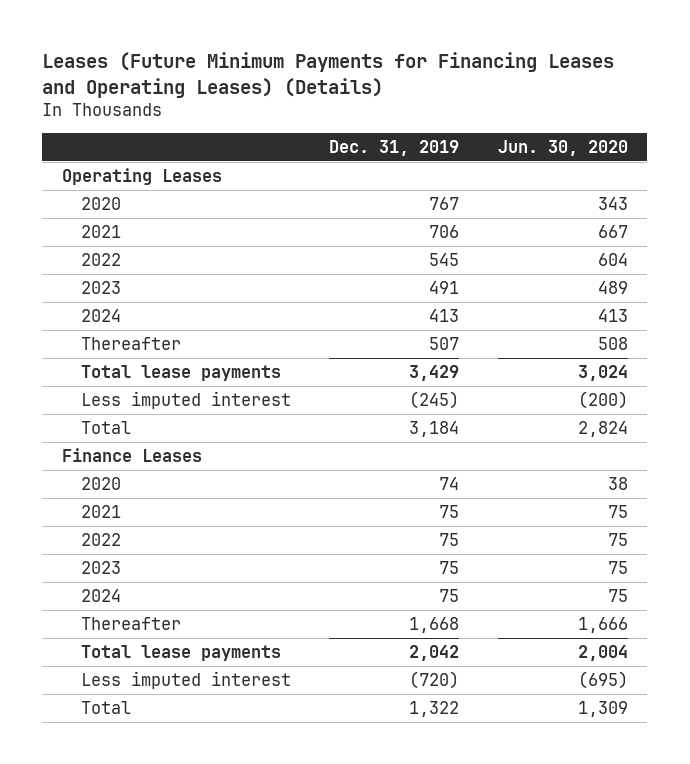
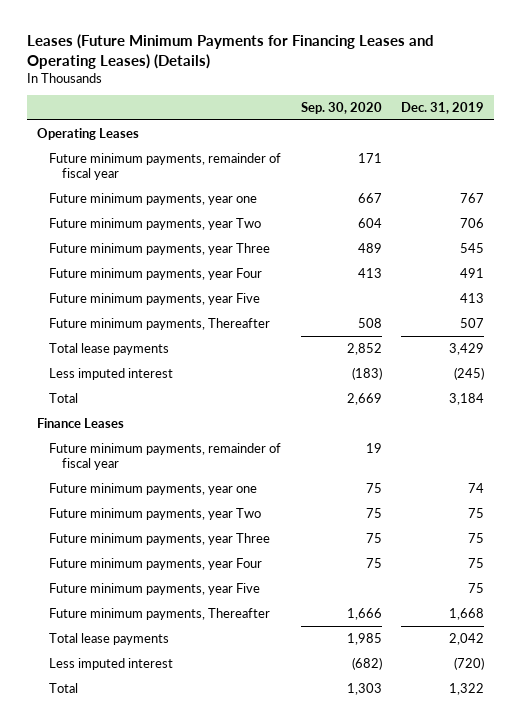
- | Dec. 31, 2019 | Jun. 30, 2020
+ | Sep. 30, 2020 | Dec. 31, 2019
- 2020 | 767 | 343
- 2021 | 706 | 667
- 2022 | 545 | 604
- 2023 | 491 | 489
- 2024 | 413 | 413
- Thereafter | 507 | 508
+ Future minimum payments, remainder of fiscal year | 171 |
+ Future minimum payments, year one | 667 | 767
+ Future minimum payments, year Two | 604 | 706
+ Future minimum payments, year Three | 489 | 545
+ Future minimum payments, year Four | 413 | 491
+ Future minimum payments, year Five | | 413
+ Future minimum payments, Thereafter | 508 | 507
- 2020 | 74 | 38
- 2021 | 75 | 75
- 2022 | 75 | 75
- 2023 | 75 | 75
- 2024 | 75 | 75
- Thereafter | 1,668 | 1,666
+ Future minimum payments, remainder of fiscal year | 19 |
+ Future minimum payments, year one | 75 | 74
+ Future minimum payments, year Two | 75 | 75
+ Future minimum payments, year Three | 75 | 75
+ Future minimum payments, year Four | 75 | 75
+ Future minimum payments, year Five | | 75
+ Future minimum payments, Thereafter | 1,666 | 1,668

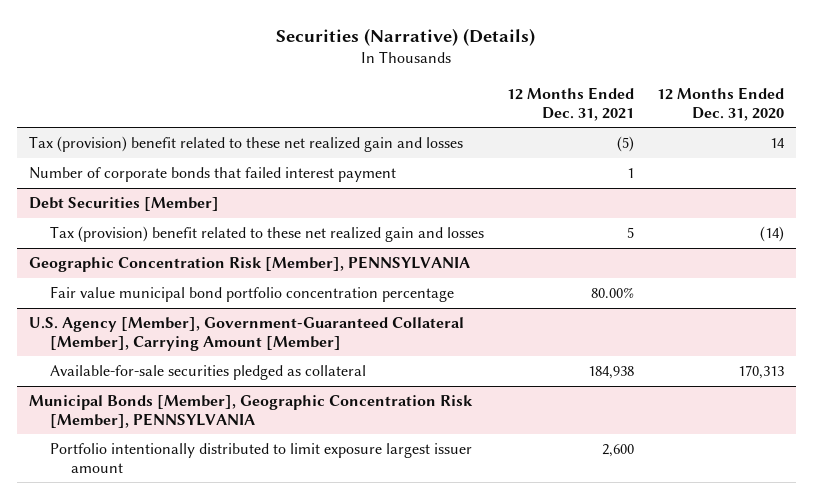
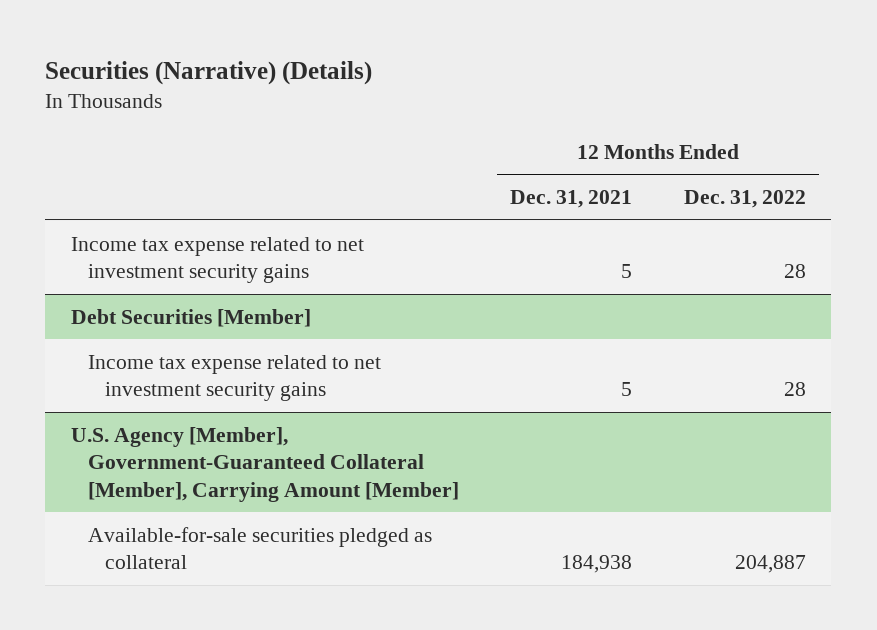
- | 12 Months Ended Dec. 31, 2021 | 12 Months Ended Dec. 31, 2020
+ | 12 Months Ended Dec. 31, 2021 | 12 Months Ended Dec. 31, 2022
- Tax (provision) benefit related to these net realized gain and losses | (5) | 14
- Number of corporate bonds that failed interest payment | 1 |
+ Income tax expense related to net investment security gains | 5 | 28
@ Debt Securities [Member]
- Tax (provision) benefit related to these net realized gain and losses | 5 | (14)
- Geographic Concentration Risk [Member], PENNSYLVANIA
- Fair value municipal bond portfolio concentration percentage | 80.00% |
@ Debt Securities [Member]
+ Income tax expense related to net investment security gains | 5 | 28
- Municipal Bonds [Member], Geographic Concentration Risk [Member], PENNSYLVANIA
- Portfolio intentionally distributed to limit exposure largest issuer amount | 2,600 |

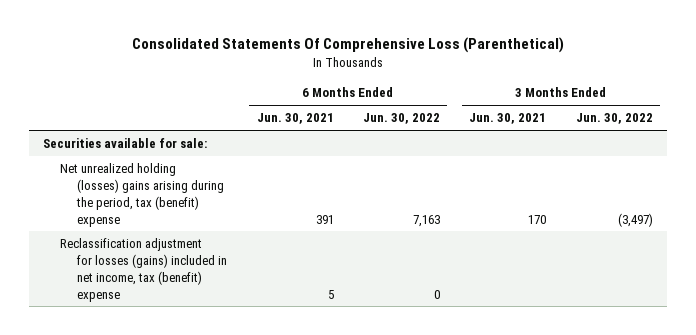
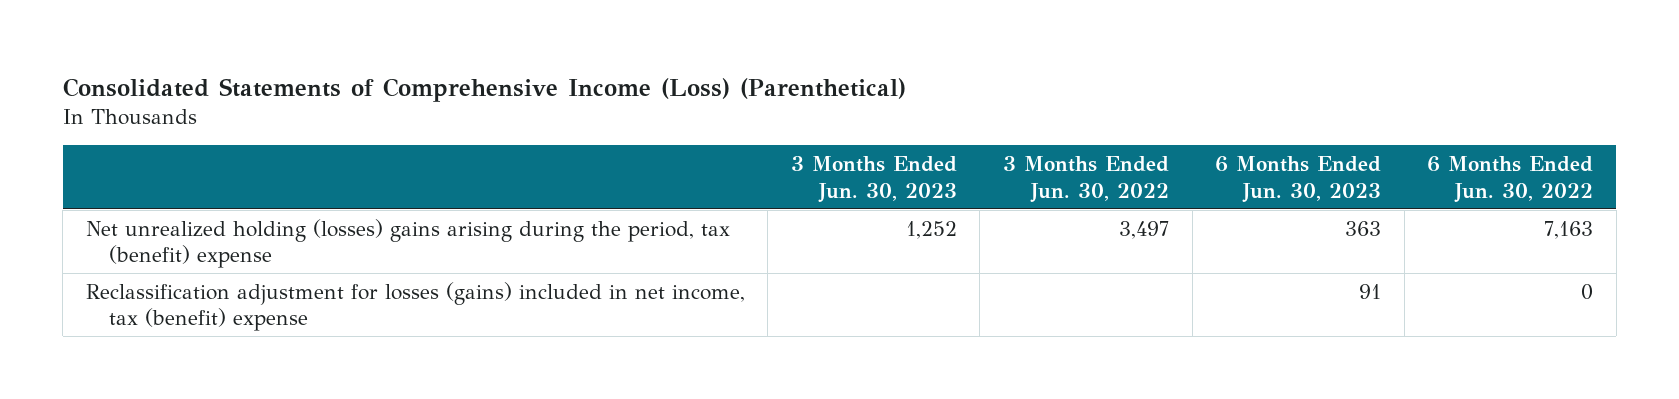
- Consolidated Statements Of Comprehensive Loss (Parenthetical)
+ Consolidated Statements of Comprehensive Income (Loss) (Parenthetical)
- | 6 Months Ended Jun. 30, 2021 | 6 Months Ended Jun. 30, 2022 | 3 Months Ended Jun. 30, 2021 | 3 Months Ended Jun. 30, 2022
+ | 3 Months Ended Jun. 30, 2023 | 3 Months Ended Jun. 30, 2022 | 6 Months Ended Jun. 30, 2023 | 6 Months Ended Jun. 30, 2022
- Securities available for sale:
- Net unrealized holding (losses) gains arising during the period, tax (benefit) expense | 391 | 7,163 | 170 | (3,497)
+ Net unrealized holding (losses) gains arising during the period, tax (benefit) expense | 1,252 | 3,497 | 363 | 7,163

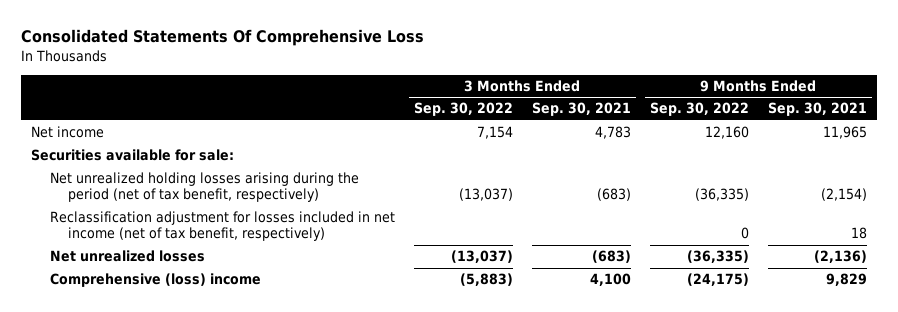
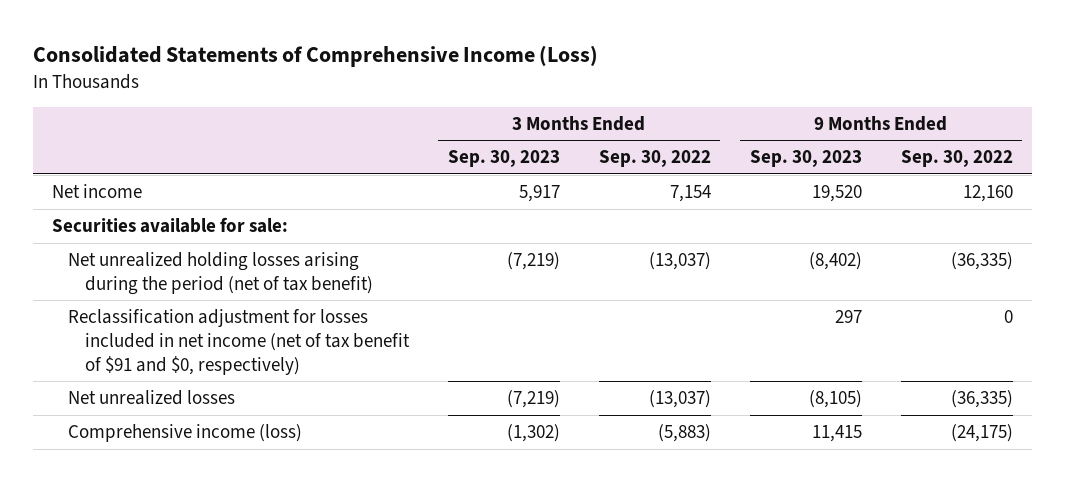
- Consolidated Statements Of Comprehensive Loss
+ Consolidated Statements of Comprehensive Income (Loss)
- | 3 Months Ended Sep. 30, 2022 | 3 Months Ended Sep. 30, 2021 | 9 Months Ended Sep. 30, 2022 | 9 Months Ended Sep. 30, 2021
+ | 3 Months Ended Sep. 30, 2023 | 3 Months Ended Sep. 30, 2022 | 9 Months Ended Sep. 30, 2023 | 9 Months Ended Sep. 30, 2022
- Net unrealized holding losses arising during the period (net of tax benefit, respectively) | (13,037) | (683) | (36,335) | (2,154)
- Reclassification adjustment for losses included in net income (net of tax benefit, respectively) | | | 0 | 18
+ Net unrealized holding losses arising during the period (net of tax benefit) | (7,219) | (13,037) | (8,402) | (36,335)
+ Reclassification adjustment for losses included in net income (net of tax benefit of $91 and $0, respectively) | | | 297 | 0
- Comprehensive (loss) income | (5,883) | 4,100 | (24,175) | 9,829
+ Comprehensive income (loss) | (1,302) | (5,883) | 11,415 | (24,175)

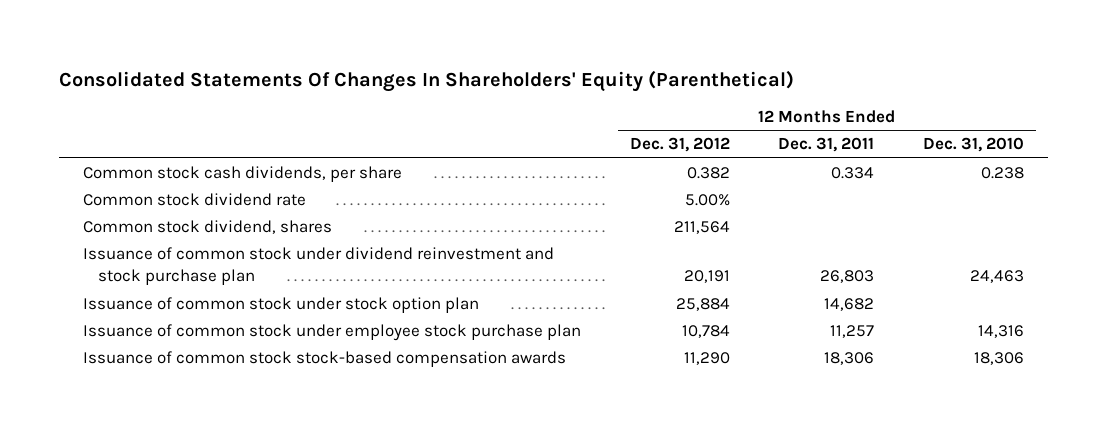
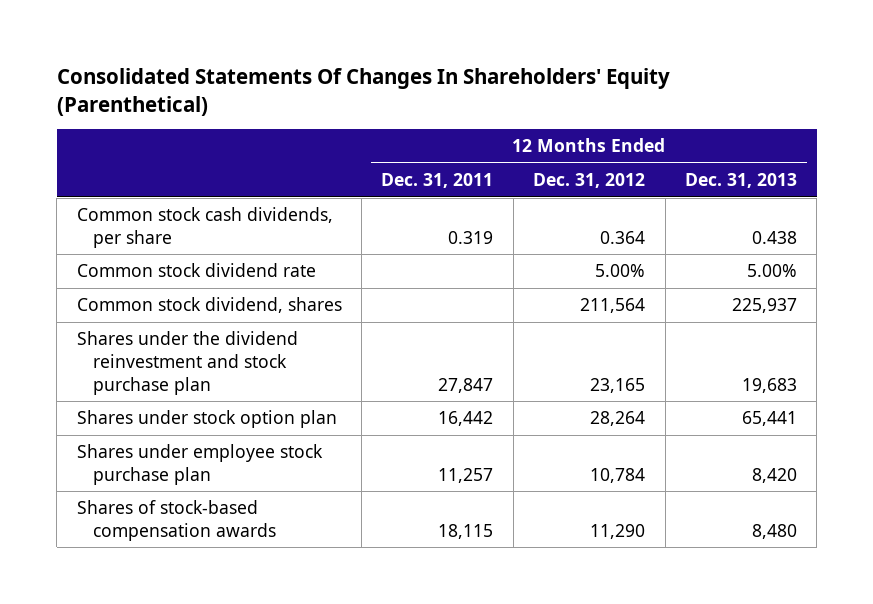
- | 12 Months Ended Dec. 31, 2012 | 12 Months Ended Dec. 31, 2011 | 12 Months Ended Dec. 31, 2010
+ | 12 Months Ended Dec. 31, 2011 | 12 Months Ended Dec. 31, 2012 | 12 Months Ended Dec. 31, 2013
- Common stock cash dividends, per share | 0.382 | 0.334 | 0.238
+ Common stock cash dividends, per share | 0.319 | 0.364 | 0.438
- Issuance of common stock under dividend reinvestment and stock purchase plan | 20,191 | 26,803 | 24,463
- Issuance of common stock under stock option plan | 25,884 | 14,682 |
- Issuance of common stock under employee stock purchase plan | 10,784 | 11,257 | 14,316
- Issuance of common stock stock-based compensation awards | 11,290 | 18,306 | 18,306
+ Shares under the dividend reinvestment and stock purchase plan | 27,847 | 23,165 | 19,683
+ Shares under stock option plan | 16,442 | 28,264 | 65,441
+ Shares under employee stock purchase plan | 11,257 | 10,784 | 8,420
+ Shares of stock-based compensation awards | 18,115 | 11,290 | 8,480

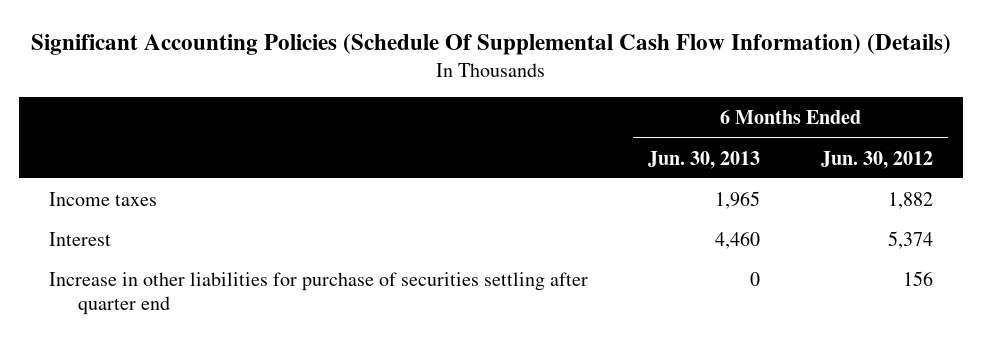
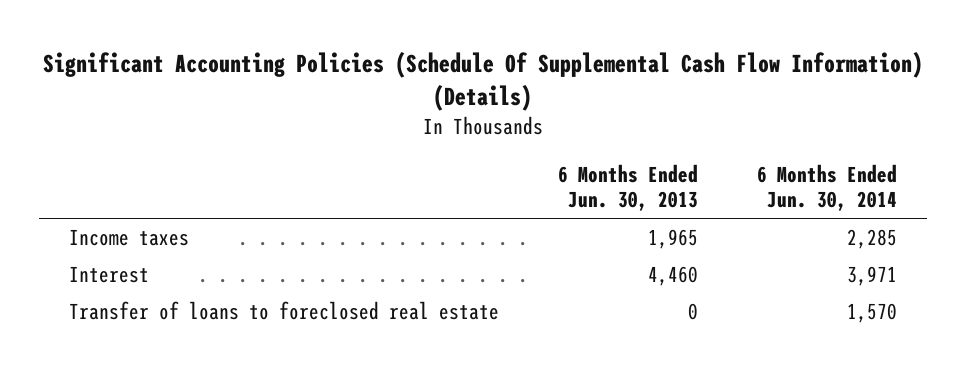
- | 6 Months Ended Jun. 30, 2013 | 6 Months Ended Jun. 30, 2012
+ | 6 Months Ended Jun. 30, 2013 | 6 Months Ended Jun. 30, 2014
- Increase in other liabilities for purchase of securities settling after quarter end | 0 | 156
+ Transfer of loans to foreclosed real estate | 0 | 1,570

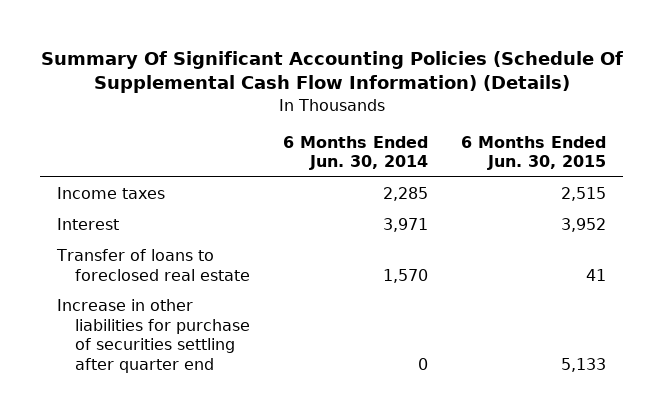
- Significant Accounting Policies (Schedule Of Supplemental Cash Flow Information) (Details)
+ Summary Of Significant Accounting Policies (Schedule Of Supplemental Cash Flow Information) (Details)
- | 6 Months Ended Jun. 30, 2013 | 6 Months Ended Jun. 30, 2014
+ | 6 Months Ended Jun. 30, 2014 | 6 Months Ended Jun. 30, 2015
+ Increase in other liabilities for purchase of securities settling after quarter end | 0 | 5,133

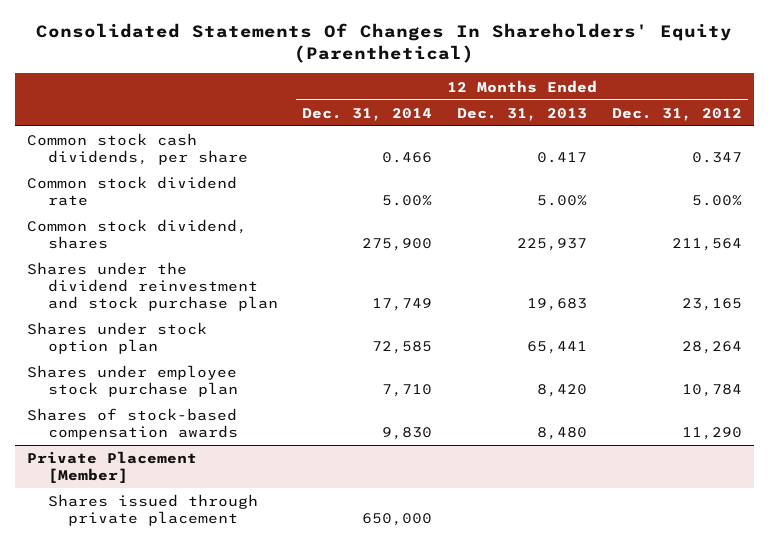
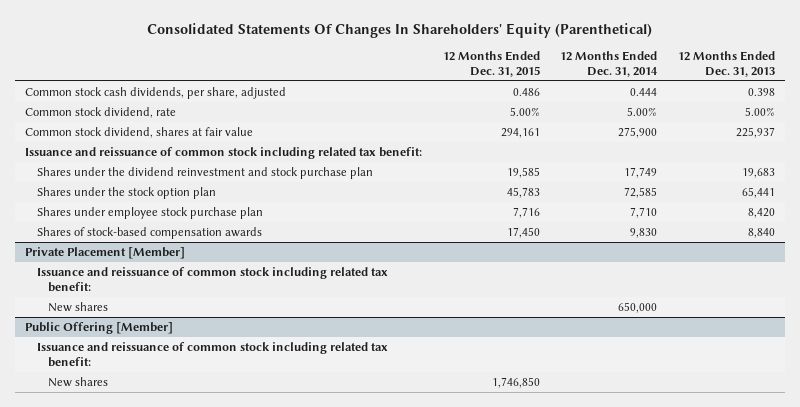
- | 12 Months Ended Dec. 31, 2014 | 12 Months Ended Dec. 31, 2013 | 12 Months Ended Dec. 31, 2012
+ | 12 Months Ended Dec. 31, 2015 | 12 Months Ended Dec. 31, 2014 | 12 Months Ended Dec. 31, 2013
- Common stock cash dividends, per share | 0.466 | 0.417 | 0.347
- Common stock dividend rate | 5.00% | 5.00% | 5.00%
- Common stock dividend, shares | 275,900 | 225,937 | 211,564
+ Common stock cash dividends, per share, adjusted | 0.486 | 0.444 | 0.398
+ Common stock dividend, rate | 5.00% | 5.00% | 5.00%
+ Common stock dividend, shares at fair value | 294,161 | 275,900 | 225,937
+ Issuance and reissuance of common stock including related tax benefit:
- Shares under stock option plan | 72,585 | 65,441 | 28,264
+ Shares under the stock option plan | 45,783 | 72,585 | 65,441
- Shares of stock-based compensation awards | 9,830 | 8,480 | 11,290
+ Shares of stock-based compensation awards | 17,450 | 9,830 | 8,840
@ Private Placement [Member]
- Shares issued through private placement | 650,000 | |
+ Issuance and reissuance of common stock including related tax benefit:
+ New shares | | 650,000 |
+ Public Offering [Member]
+ Issuance and reissuance of common stock including related tax benefit:
+ New shares | 1,746,850 | |

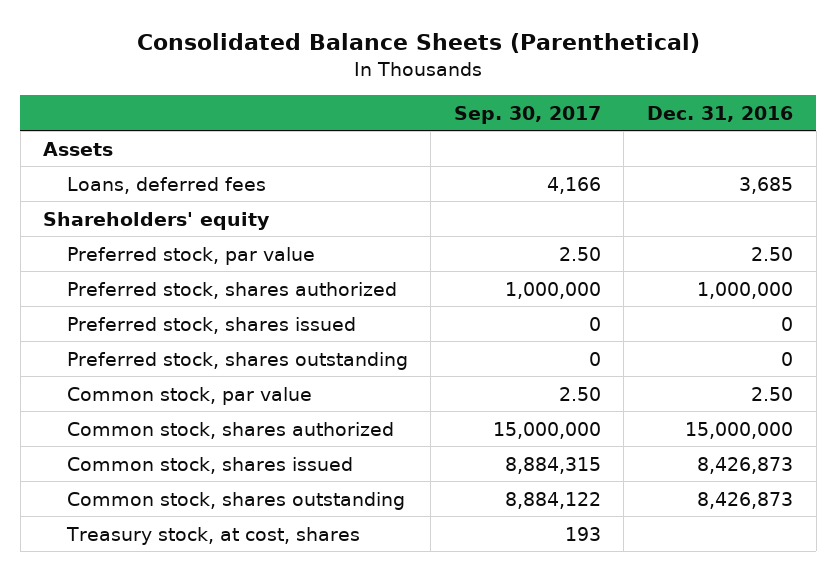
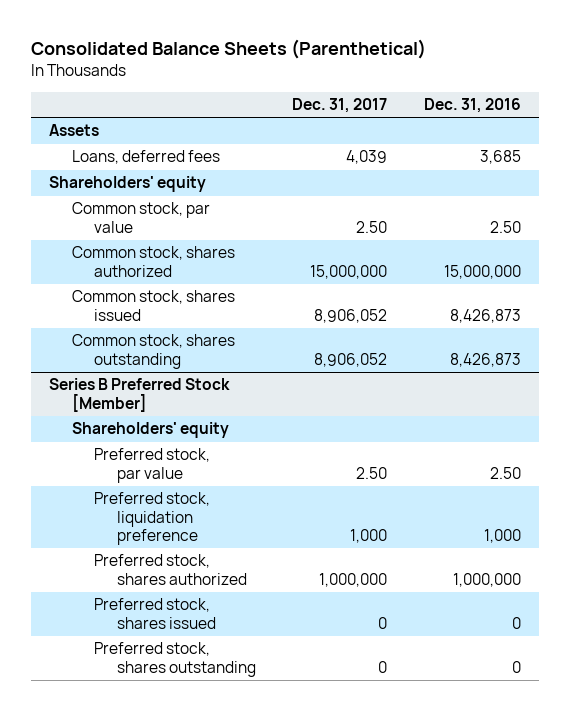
- | Sep. 30, 2017 | Dec. 31, 2016
+ | Dec. 31, 2017 | Dec. 31, 2016
- Preferred stock, par value | 2.50 | 2.50
- Preferred stock, shares authorized | 1,000,000 | 1,000,000
- Preferred stock, shares issued | 0 | 0
- Preferred stock, shares outstanding | 0 | 0
- Treasury stock, at cost, shares | 193 |
+ Series B Preferred Stock [Member]
+ Shareholders' equity
+ Preferred stock, par value | 2.50 | 2.50
+ Preferred stock, liquidation preference | 1,000 | 1,000
+ Preferred stock, shares authorized | 1,000,000 | 1,000,000
+ Preferred stock, shares issued | 0 | 0
+ Preferred stock, shares outstanding | 0 | 0

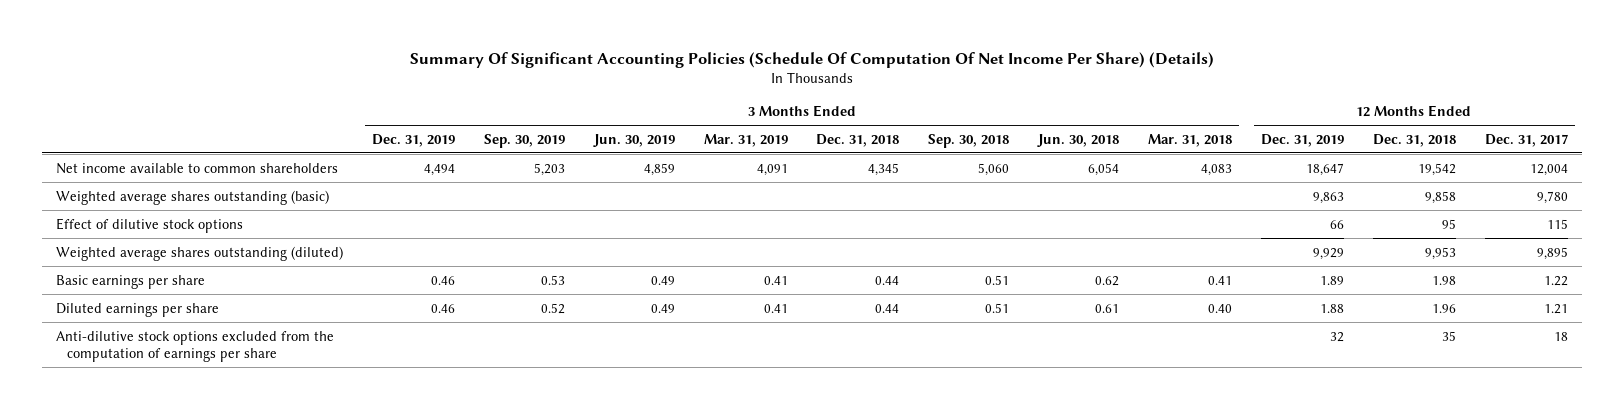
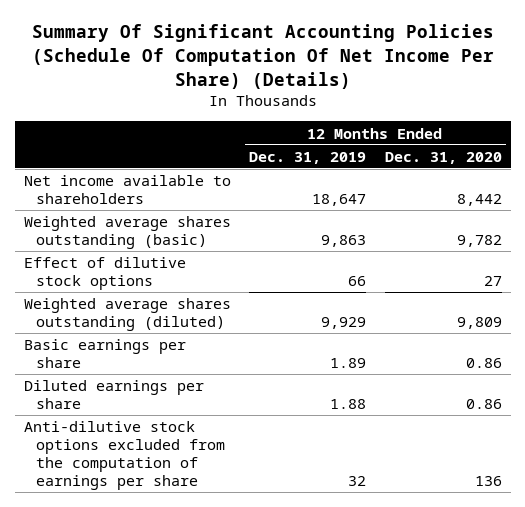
- | 3 Months Ended Dec. 31, 2019 | 3 Months Ended Sep. 30, 2019 | 3 Months Ended Jun. 30, 2019 | 3 Months Ended Mar. 31, 2019 | 3 Months Ended Dec. 31, 2018 | 3 Months Ended Sep. 30, 2018 | 3 Months Ended Jun. 30, 2018 | 3 Months Ended Mar. 31, 2018 | 12 Months Ended Dec. 31, 2019 | 12 Months Ended Dec. 31, 2018 | 12 Months Ended Dec. 31, 2017
+ | 12 Months Ended Dec. 31, 2019 | 12 Months Ended Dec. 31, 2020
- Net income available to common shareholders | 4,494 | 5,203 | 4,859 | 4,091 | 4,345 | 5,060 | 6,054 | 4,083 | 18,647 | 19,542 | 12,004
+ Net income available to shareholders | 18,647 | 8,442

